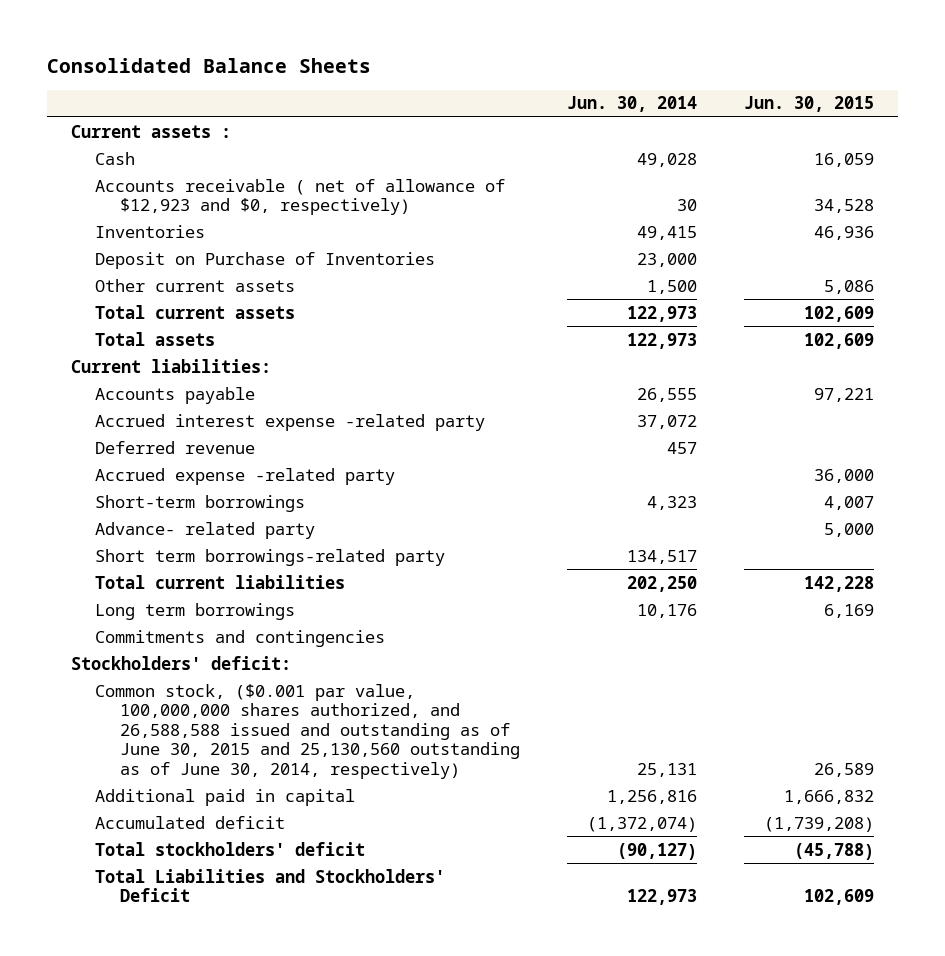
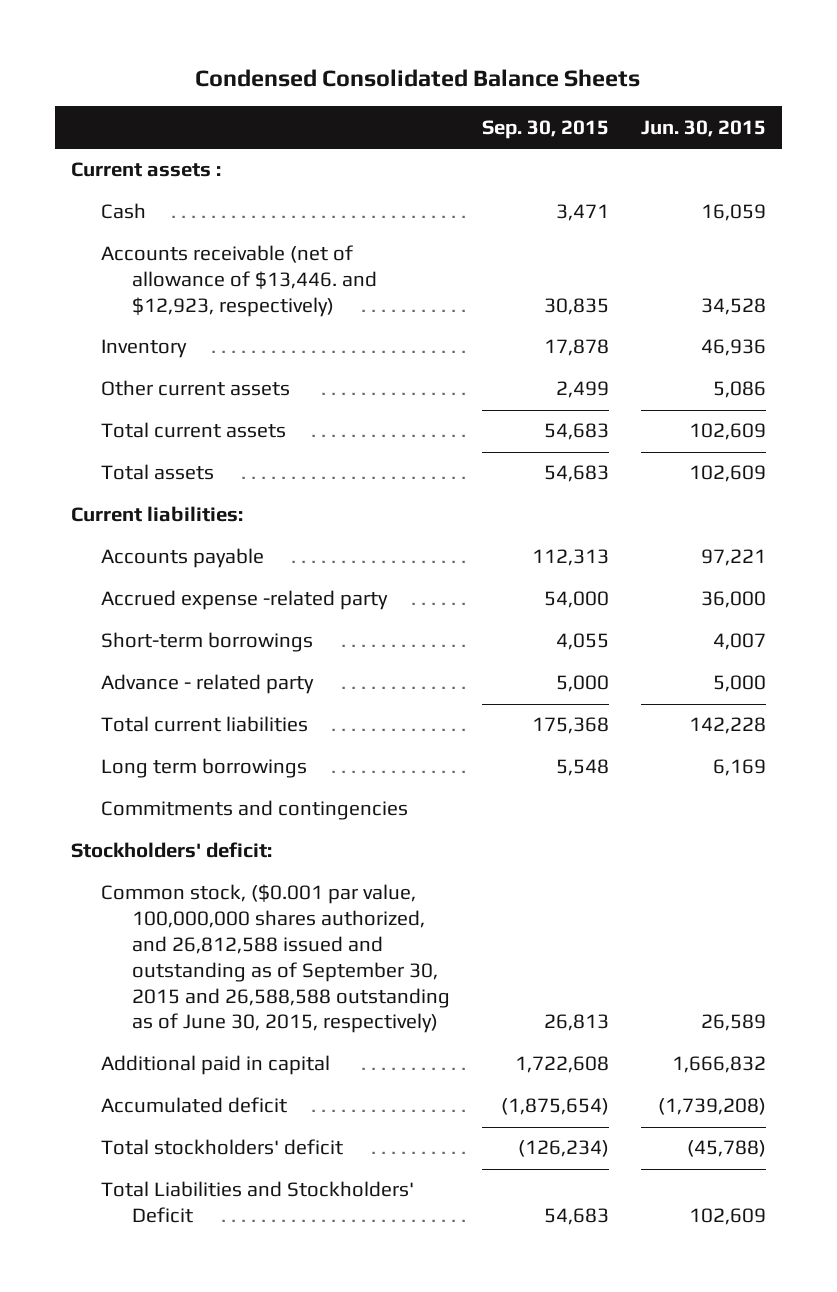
- Consolidated Balance Sheets
+ Condensed Consolidated Balance Sheets
- | Jun. 30, 2014 | Jun. 30, 2015
+ | Sep. 30, 2015 | Jun. 30, 2015
- Accounts receivable ( net of allowance of $12,923 and $0, respectively) | 30 | 34,528
- Inventories | 49,415 | 46,936
- Deposit on Purchase of Inventories | 23,000 |
+ Accounts receivable (net of allowance of $13,446. and $12,923, respectively) | 30,835 | 34,528
+ Inventory | 17,878 | 46,936
- Accrued interest expense -related party | 37,072 |
- Deferred revenue | 457 |
- Advance- related party | | 5,000
- Short term borrowings-related party | 134,517 |
+ Advance - related party | 5,000 | 5,000
- Common stock, ($0.001 par value, 100,000,000 shares authorized, and 26,588,588 issued and outstanding as of June 30, 2015 and 25,130,560 outstanding as of June 30, 2014, respectively) | 25,131 | 26,589
+ Common stock, ($0.001 par value, 100,000,000 shares authorized, and 26,812,588 issued and outstanding as of September 30, 2015 and 26,588,588 outstanding as of June 30, 2015, respectively) | 26,813 | 26,589

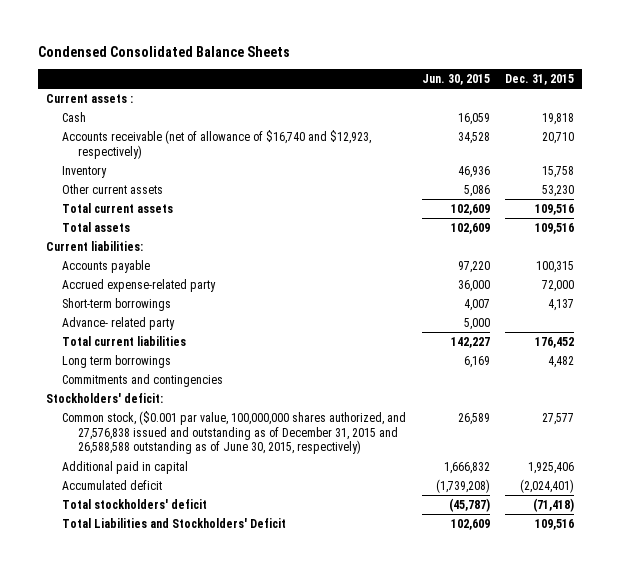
- | Sep. 30, 2015 | Jun. 30, 2015
+ | Jun. 30, 2015 | Dec. 31, 2015
- Accounts receivable (net of allowance of $13,446. and $12,923, respectively) | 30,835 | 34,528
+ Accounts receivable (net of allowance of $16,740 and $12,923, respectively) | 34,528 | 20,710
- Accounts payable | 112,313 | 97,221
- Accrued expense -related party | 54,000 | 36,000
+ Accounts payable | 97,220 | 100,315
+ Accrued expense-related party | 36,000 | 72,000
- Advance - related party | 5,000 | 5,000
- Total current liabilities | 175,368 | 142,228
+ Advance- related party | 5,000 |
+ Total current liabilities | 142,227 | 176,452
- Common stock, ($0.001 par value, 100,000,000 shares authorized, and 26,812,588 issued and outstanding as of September 30, 2015 and 26,588,588 outstanding as of June 30, 2015, respectively) | 26,813 | 26,589
+ Common stock, ($0.001 par value, 100,000,000 shares authorized, and 27,576,838 issued and outstanding as of December 31, 2015 and 26,588,588 outstanding as of June 30, 2015, respectively) | 26,589 | 27,577
- Total stockholders' deficit | (126,234) | (45,788)
+ Total stockholders' deficit | (45,787) | (71,418)

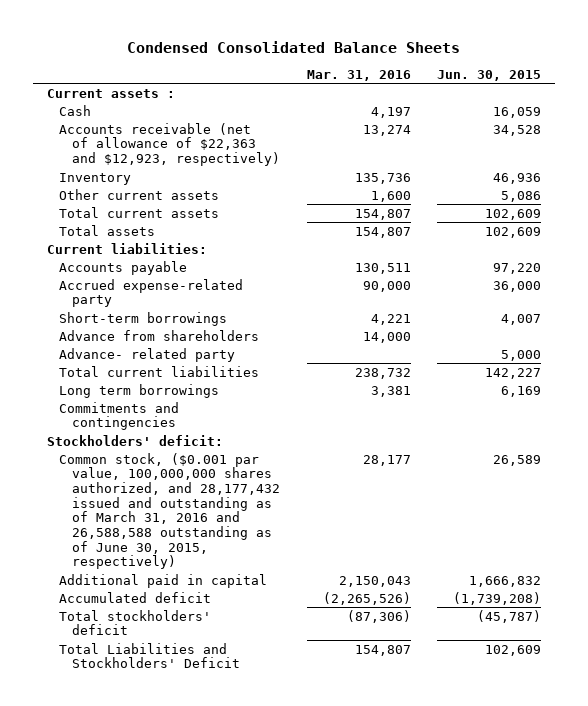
- | Jun. 30, 2015 | Dec. 31, 2015
+ | Mar. 31, 2016 | Jun. 30, 2015
- Accounts receivable (net of allowance of $16,740 and $12,923, respectively) | 34,528 | 20,710
+ Accounts receivable (net of allowance of $22,363 and $12,923, respectively) | 13,274 | 34,528
+ Advance from shareholders | 14,000 |
- Common stock, ($0.001 par value, 100,000,000 shares authorized, and 27,576,838 issued and outstanding as of December 31, 2015 and 26,588,588 outstanding as of June 30, 2015, respectively) | 26,589 | 27,577
+ Common stock, ($0.001 par value, 100,000,000 shares authorized, and 28,177,432 issued and outstanding as of March 31, 2016 and 26,588,588 outstanding as of June 30, 2015, respectively) | 28,177 | 26,589

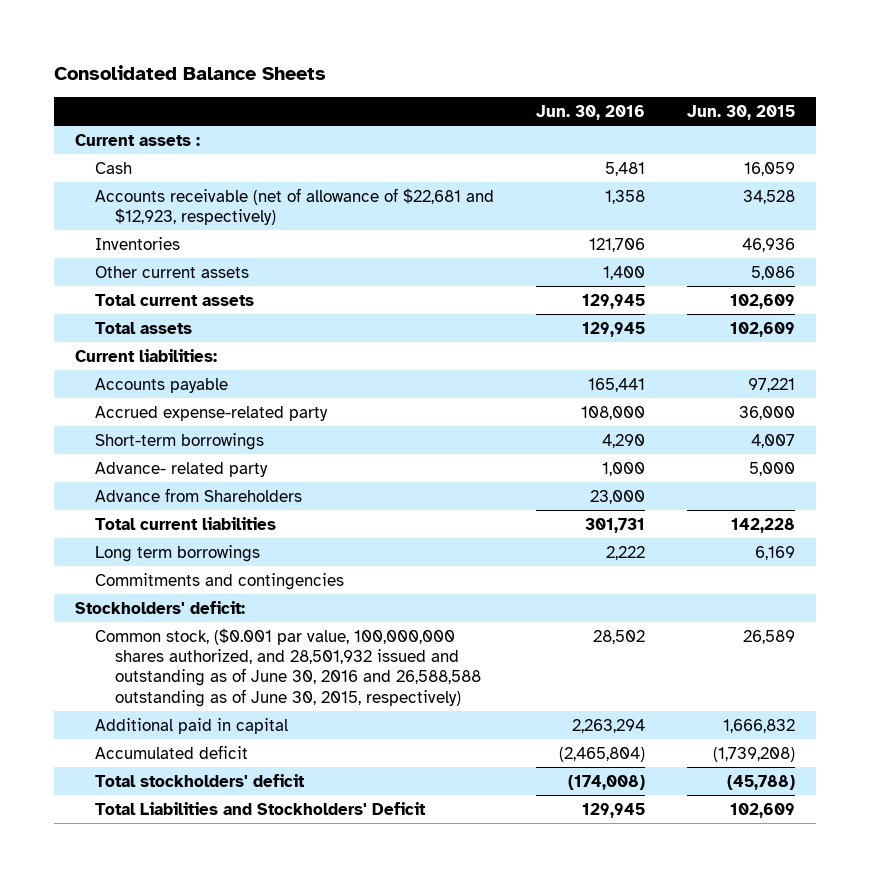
- Condensed Consolidated Balance Sheets
+ Consolidated Balance Sheets
- | Mar. 31, 2016 | Jun. 30, 2015
+ | Jun. 30, 2016 | Jun. 30, 2015
- Accounts receivable (net of allowance of $22,363 and $12,923, respectively) | 13,274 | 34,528
- Inventory | 135,736 | 46,936
+ Accounts receivable (net of allowance of $22,681 and $12,923, respectively) | 1,358 | 34,528
+ Inventories | 121,706 | 46,936
- Accounts payable | 130,511 | 97,220
+ Accounts payable | 165,441 | 97,221
- Advance from shareholders | 14,000 |
- Total current liabilities | 238,732 | 142,227
+ Advance from Shareholders | 23,000 |
+ Total current liabilities | 301,731 | 142,228
- Common stock, ($0.001 par value, 100,000,000 shares authorized, and 28,177,432 issued and outstanding as of March 31, 2016 and 26,588,588 outstanding as of June 30, 2015, respectively) | 28,177 | 26,589
+ Common stock, ($0.001 par value, 100,000,000 shares authorized, and 28,501,932 issued and outstanding as of June 30, 2016 and 26,588,588 outstanding as of June 30, 2015, respectively) | 28,502 | 26,589
- Total stockholders' deficit | (87,306) | (45,787)
+ Total stockholders' deficit | (174,008) | (45,788)

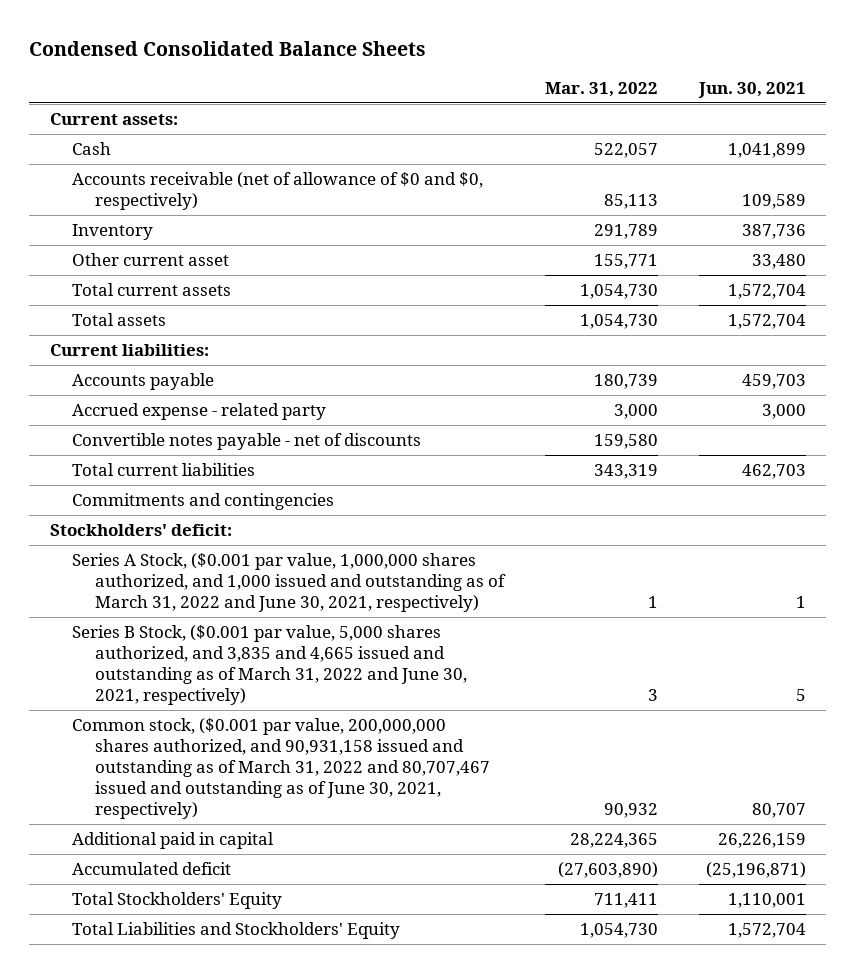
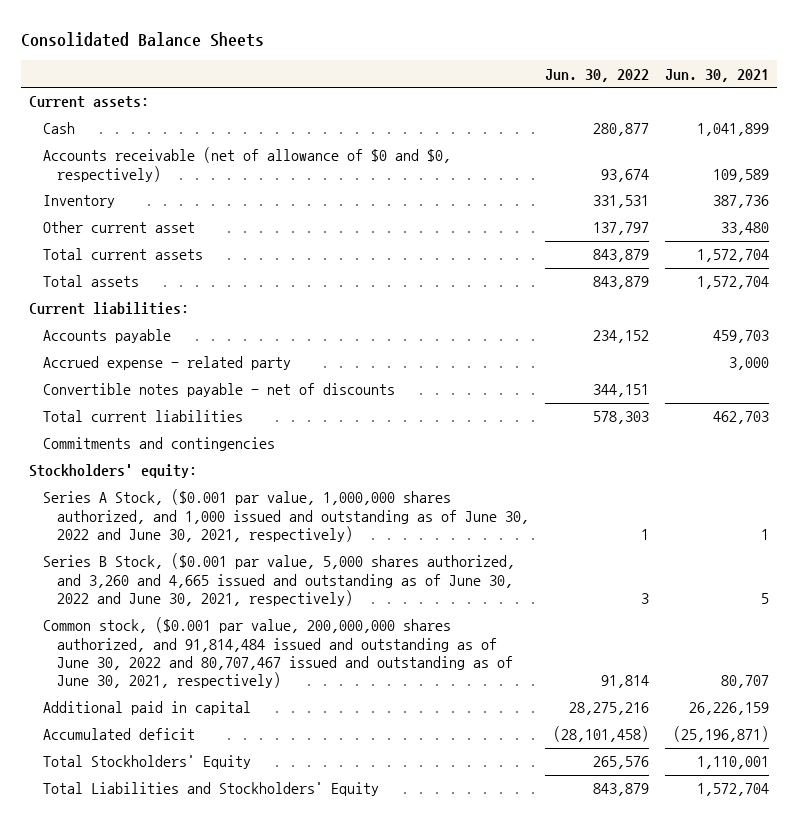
- Condensed Consolidated Balance Sheets
+ Consolidated Balance Sheets
- | Mar. 31, 2022 | Jun. 30, 2021
+ | Jun. 30, 2022 | Jun. 30, 2021
- Stockholders' deficit:
- Series A Stock, ($0.001 par value, 1,000,000 shares authorized, and 1,000 issued and outstanding as of March 31, 2022 and June 30, 2021, respectively) | 1 | 1
- Series B Stock, ($0.001 par value, 5,000 shares authorized, and 3,835 and 4,665 issued and outstanding as of March 31, 2022 and June 30, 2021, respectively) | 3 | 5
- Common stock, ($0.001 par value, 200,000,000 shares authorized, and 90,931,158 issued and outstanding as of March 31, 2022 and 80,707,467 issued and outstanding as of June 30, 2021, respectively) | 90,932 | 80,707
+ Stockholders' equity:
+ Series A Stock, ($0.001 par value, 1,000,000 shares authorized, and 1,000 issued and outstanding as of June 30, 2022 and June 30, 2021, respectively) | 1 | 1
+ Series B Stock, ($0.001 par value, 5,000 shares authorized, and 3,260 and 4,665 issued and outstanding as of June 30, 2022 and June 30, 2021, respectively) | 3 | 5
+ Common stock, ($0.001 par value, 200,000,000 shares authorized, and 91,814,484 issued and outstanding as of June 30, 2022 and 80,707,467 issued and outstanding as of June 30, 2021, respectively) | 91,814 | 80,707

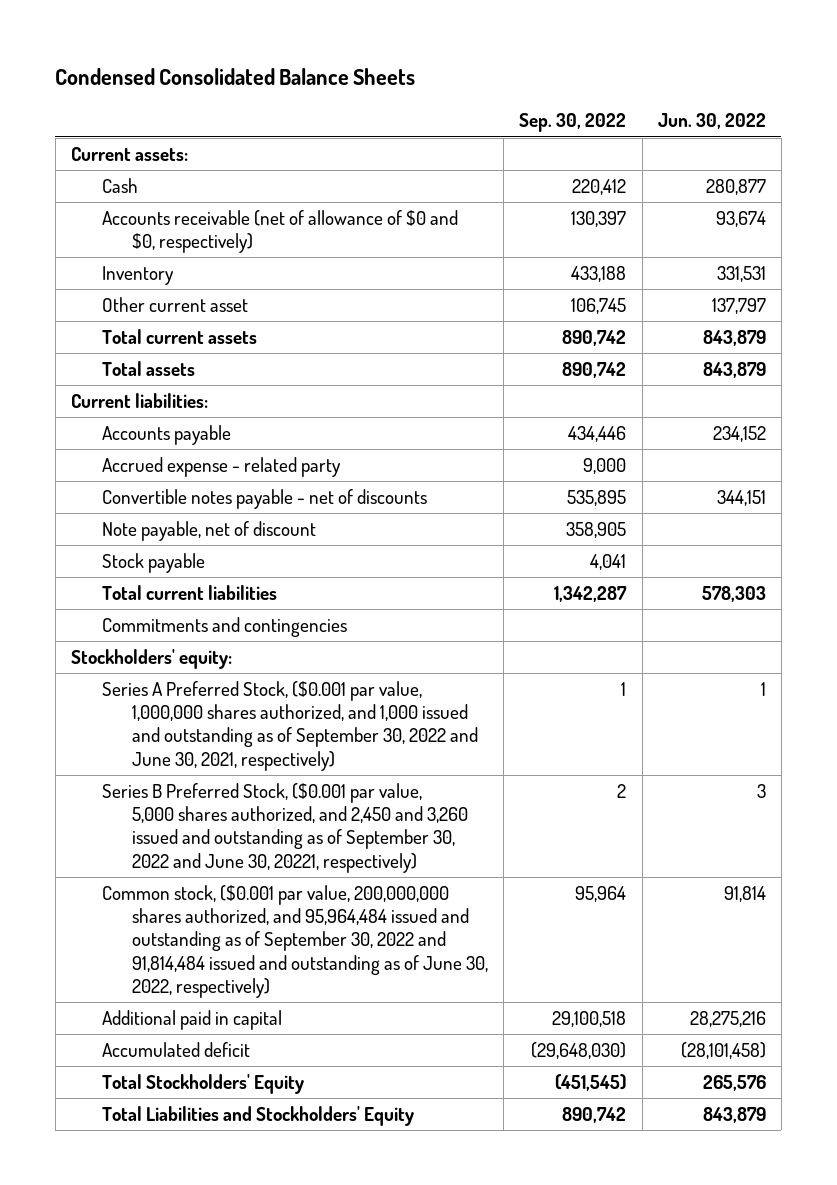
- Consolidated Balance Sheets
+ Condensed Consolidated Balance Sheets
- | Jun. 30, 2022 | Jun. 30, 2021
+ | Sep. 30, 2022 | Jun. 30, 2022
+ Note payable, net of discount | 358,905 |
+ Stock payable | 4,041 |
- Series A Stock, ($0.001 par value, 1,000,000 shares authorized, and 1,000 issued and outstanding as of June 30, 2022 and June 30, 2021, respectively) | 1 | 1
- Series B Stock, ($0.001 par value, 5,000 shares authorized, and 3,260 and 4,665 issued and outstanding as of June 30, 2022 and June 30, 2021, respectively) | 3 | 5
- Common stock, ($0.001 par value, 200,000,000 shares authorized, and 91,814,484 issued and outstanding as of June 30, 2022 and 80,707,467 issued and outstanding as of June 30, 2021, respectively) | 91,814 | 80,707
+ Series A Preferred Stock, ($0.001 par value, 1,000,000 shares authorized, and 1,000 issued and outstanding as of September 30, 2022 and June 30, 2021, respectively) | 1 | 1
+ Series B Preferred Stock, ($0.001 par value, 5,000 shares authorized, and 2,450 and 3,260 issued and outstanding as of September 30, 2022 and June 30, 20221, respectively) | 2 | 3
+ Common stock, ($0.001 par value, 200,000,000 shares authorized, and 95,964,484 issued and outstanding as of September 30, 2022 and 91,814,484 issued and outstanding as of June 30, 2022, respectively) | 95,964 | 91,814

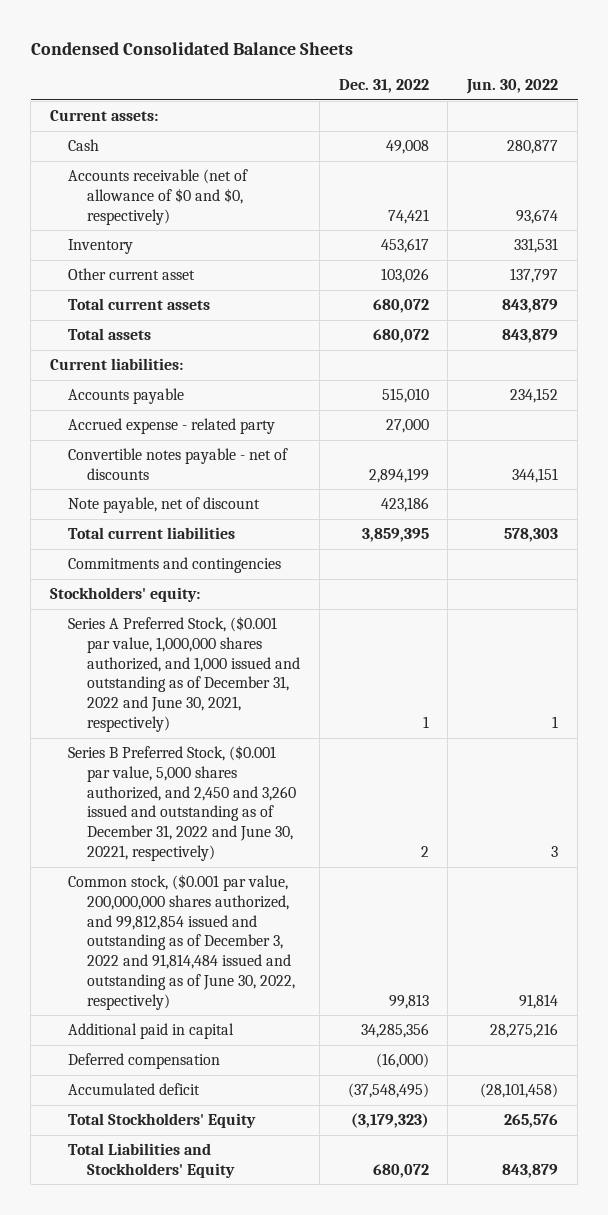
- | Sep. 30, 2022 | Jun. 30, 2022
+ | Dec. 31, 2022 | Jun. 30, 2022
- Stock payable | 4,041 |
- Series A Preferred Stock, ($0.001 par value, 1,000,000 shares authorized, and 1,000 issued and outstanding as of September 30, 2022 and June 30, 2021, respectively) | 1 | 1
- Series B Preferred Stock, ($0.001 par value, 5,000 shares authorized, and 2,450 and 3,260 issued and outstanding as of September 30, 2022 and June 30, 20221, respectively) | 2 | 3
- Common stock, ($0.001 par value, 200,000,000 shares authorized, and 95,964,484 issued and outstanding as of September 30, 2022 and 91,814,484 issued and outstanding as of June 30, 2022, respectively) | 95,964 | 91,814
+ Series A Preferred Stock, ($0.001 par value, 1,000,000 shares authorized, and 1,000 issued and outstanding as of December 31, 2022 and June 30, 2021, respectively) | 1 | 1
+ Series B Preferred Stock, ($0.001 par value, 5,000 shares authorized, and 2,450 and 3,260 issued and outstanding as of December 31, 2022 and June 30, 20221, respectively) | 2 | 3
+ Common stock, ($0.001 par value, 200,000,000 shares authorized, and 99,812,854 issued and outstanding as of December 3, 2022 and 91,814,484 issued and outstanding as of June 30, 2022, respectively) | 99,813 | 91,814
+ Deferred compensation | (16,000) |

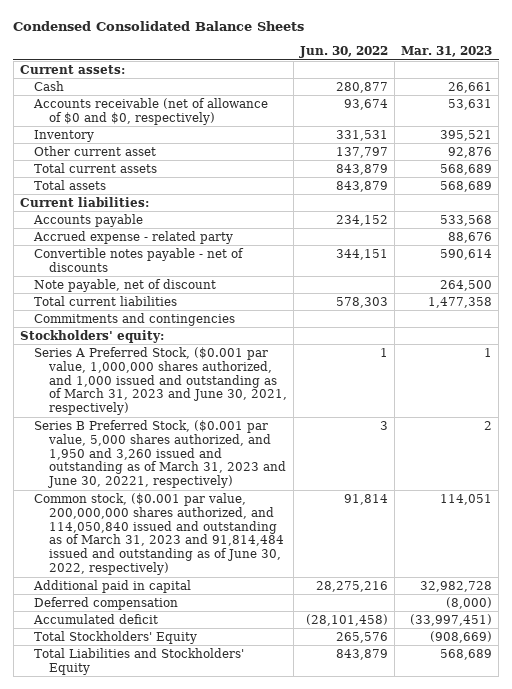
- | Dec. 31, 2022 | Jun. 30, 2022
+ | Jun. 30, 2022 | Mar. 31, 2023
- Series A Preferred Stock, ($0.001 par value, 1,000,000 shares authorized, and 1,000 issued and outstanding as of December 31, 2022 and June 30, 2021, respectively) | 1 | 1
- Series B Preferred Stock, ($0.001 par value, 5,000 shares authorized, and 2,450 and 3,260 issued and outstanding as of December 31, 2022 and June 30, 20221, respectively) | 2 | 3
- Common stock, ($0.001 par value, 200,000,000 shares authorized, and 99,812,854 issued and outstanding as of December 3, 2022 and 91,814,484 issued and outstanding as of June 30, 2022, respectively) | 99,813 | 91,814
+ Series A Preferred Stock, ($0.001 par value, 1,000,000 shares authorized, and 1,000 issued and outstanding as of March 31, 2023 and June 30, 2021, respectively) | 1 | 1
+ Series B Preferred Stock, ($0.001 par value, 5,000 shares authorized, and 1,950 and 3,260 issued and outstanding as of March 31, 2023 and June 30, 20221, respectively) | 3 | 2
+ Common stock, ($0.001 par value, 200,000,000 shares authorized, and 114,050,840 issued and outstanding as of March 31, 2023 and 91,814,484 issued and outstanding as of June 30, 2022, respectively) | 91,814 | 114,051

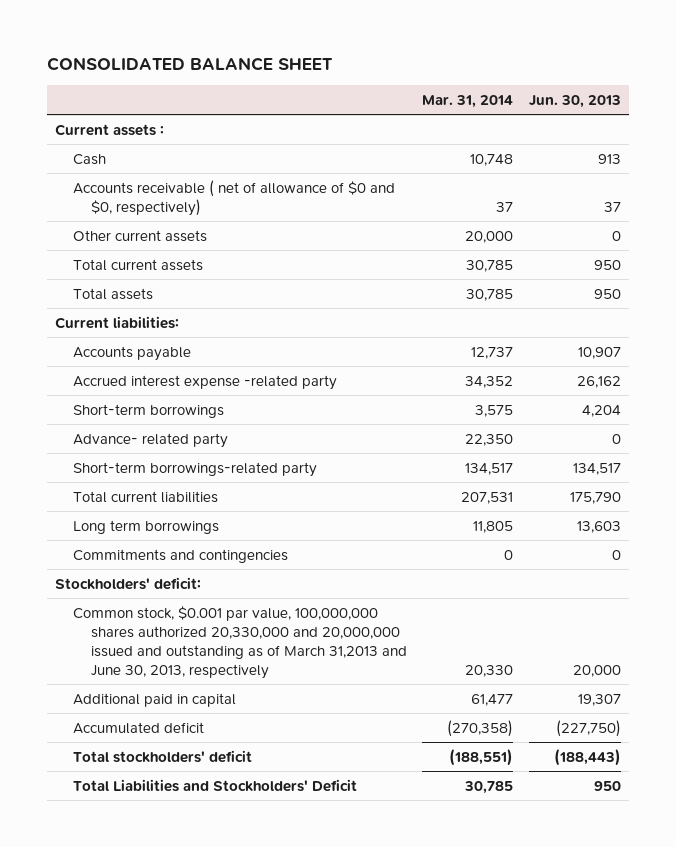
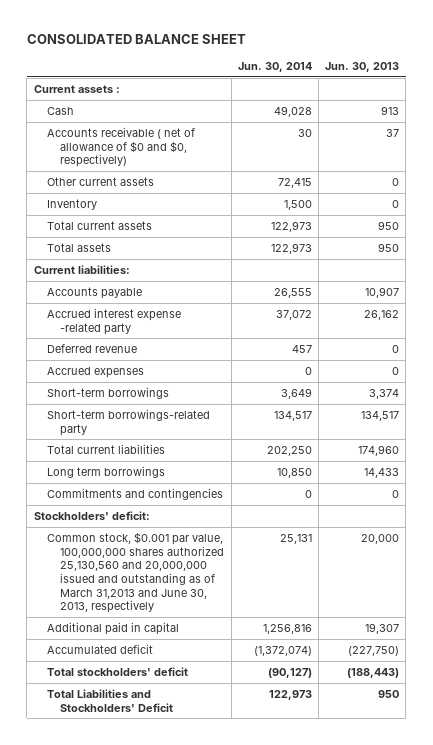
- | Mar. 31, 2014 | Jun. 30, 2013
+ | Jun. 30, 2014 | Jun. 30, 2013
+ Inventory | 1,500 | 0
- Short-term borrowings | 3,575 | 4,204
- Advance- related party | 22,350 | 0
+ Deferred revenue | 457 | 0
+ Accrued expenses | 0 | 0
+ Short-term borrowings | 3,649 | 3,374
- Total current liabilities | 207,531 | 175,790
- Long term borrowings | 11,805 | 13,603
+ Total current liabilities | 202,250 | 174,960
+ Long term borrowings | 10,850 | 14,433
- Common stock, $0.001 par value, 100,000,000 shares authorized 20,330,000 and 20,000,000 issued and outstanding as of March 31,2013 and June 30, 2013, respectively | 20,330 | 20,000
+ Common stock, $0.001 par value, 100,000,000 shares authorized 25,130,560 and 20,000,000 issued and outstanding as of March 31,2013 and June 30, 2013, respectively | 25,131 | 20,000

